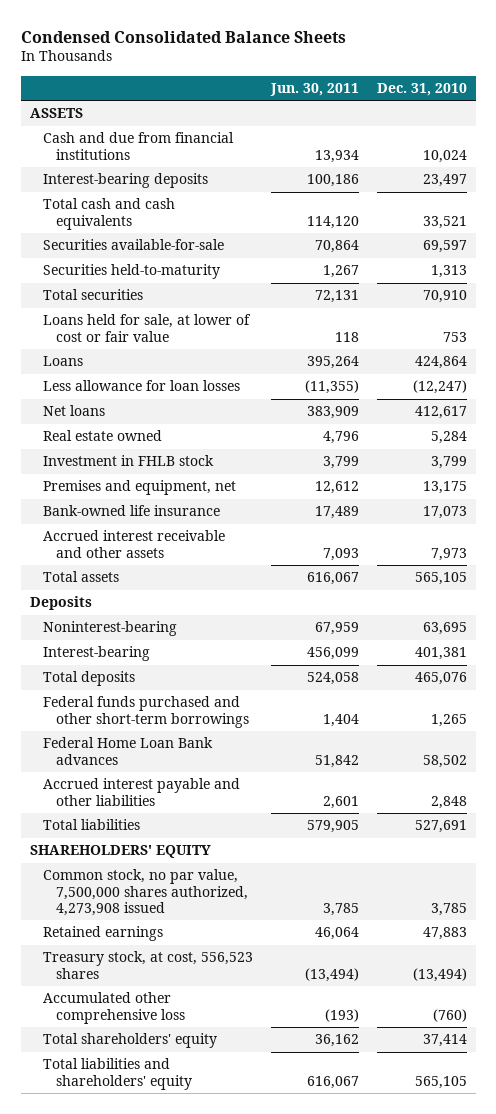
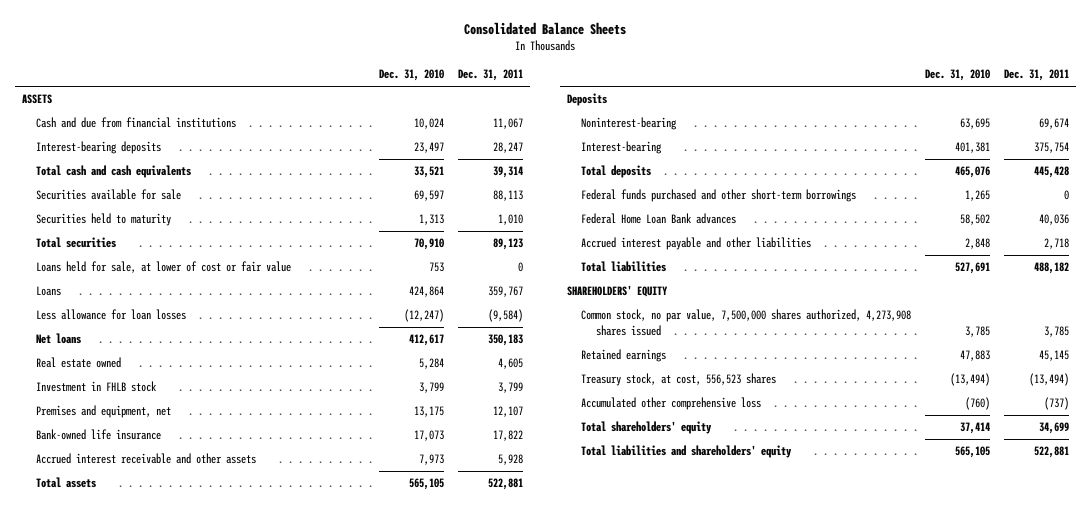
- Condensed Consolidated Balance Sheets
+ Consolidated Balance Sheets
- | Jun. 30, 2011 | Dec. 31, 2010
+ | Dec. 31, 2010 | Dec. 31, 2011
- Securities available-for-sale | 70,864 | 69,597
- Securities held-to-maturity | 1,267 | 1,313
+ Securities available for sale | 69,597 | 88,113
+ Securities held to maturity | 1,313 | 1,010
- Common stock, no par value, 7,500,000 shares authorized, 4,273,908 issued | 3,785 | 3,785
+ Common stock, no par value, 7,500,000 shares authorized, 4,273,908 shares issued | 3,785 | 3,785

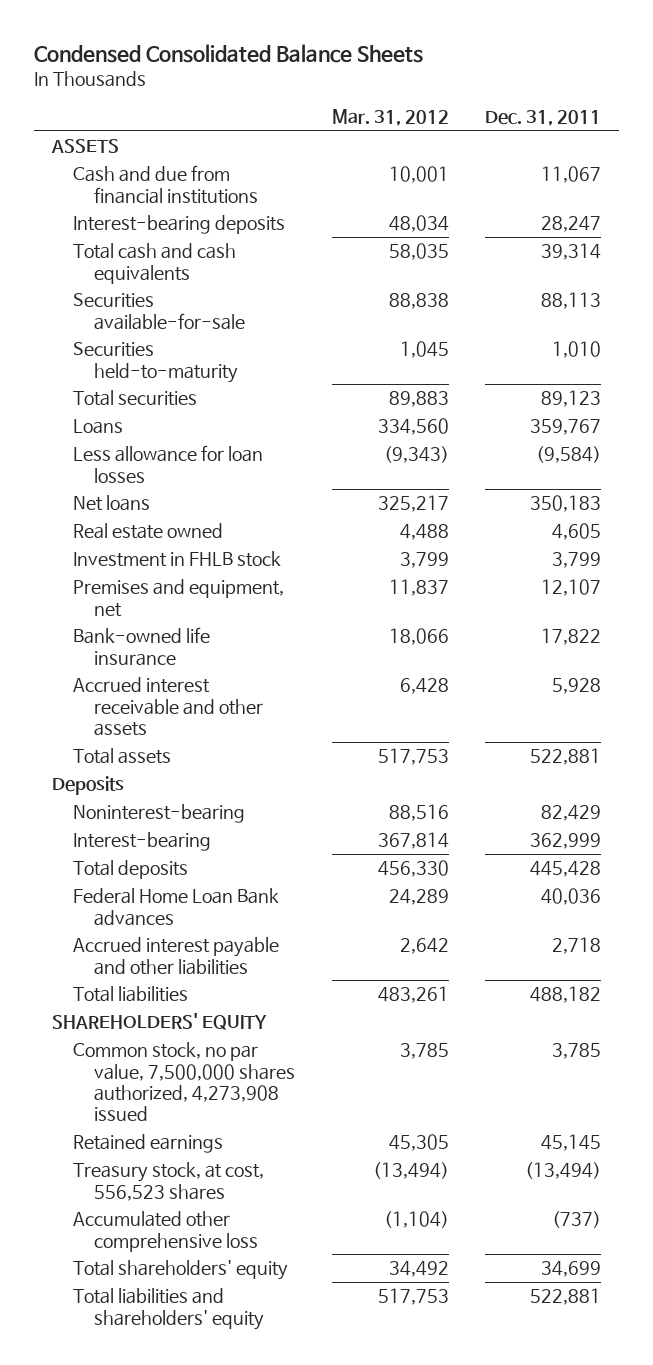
- Consolidated Balance Sheets
+ Condensed Consolidated Balance Sheets
- | Dec. 31, 2010 | Dec. 31, 2011
+ | Mar. 31, 2012 | Dec. 31, 2011
- Securities available for sale | 69,597 | 88,113
- Securities held to maturity | 1,313 | 1,010
+ Securities available-for-sale | 88,838 | 88,113
+ Securities held-to-maturity | 1,045 | 1,010
- Loans held for sale, at lower of cost or fair value | 753 | 0
- Noninterest-bearing | 63,695 | 69,674
- Interest-bearing | 401,381 | 375,754
+ Noninterest-bearing | 88,516 | 82,429
+ Interest-bearing | 367,814 | 362,999
- Federal funds purchased and other short-term borrowings | 1,265 | 0
- Common stock, no par value, 7,500,000 shares authorized, 4,273,908 shares issued | 3,785 | 3,785
+ Common stock, no par value, 7,500,000 shares authorized, 4,273,908 issued | 3,785 | 3,785

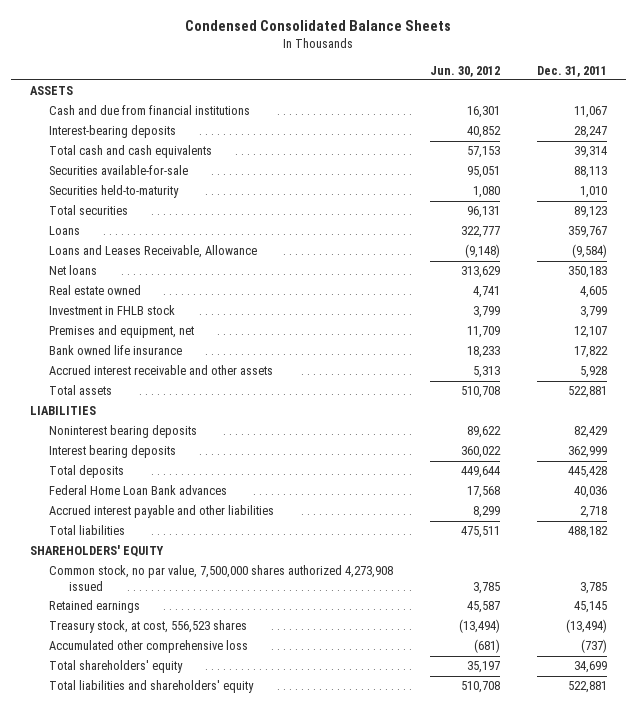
- | Mar. 31, 2012 | Dec. 31, 2011
+ | Jun. 30, 2012 | Dec. 31, 2011
- Less allowance for loan losses | (9,343) | (9,584)
+ Loans and Leases Receivable, Allowance | (9,148) | (9,584)
- Bank-owned life insurance | 18,066 | 17,822
+ Bank owned life insurance | 18,233 | 17,822
- Deposits
- Noninterest-bearing | 88,516 | 82,429
- Interest-bearing | 367,814 | 362,999
+ LIABILITIES
+ Noninterest bearing deposits | 89,622 | 82,429
+ Interest bearing deposits | 360,022 | 362,999
- Common stock, no par value, 7,500,000 shares authorized, 4,273,908 issued | 3,785 | 3,785
+ Common stock, no par value, 7,500,000 shares authorized 4,273,908 issued | 3,785 | 3,785

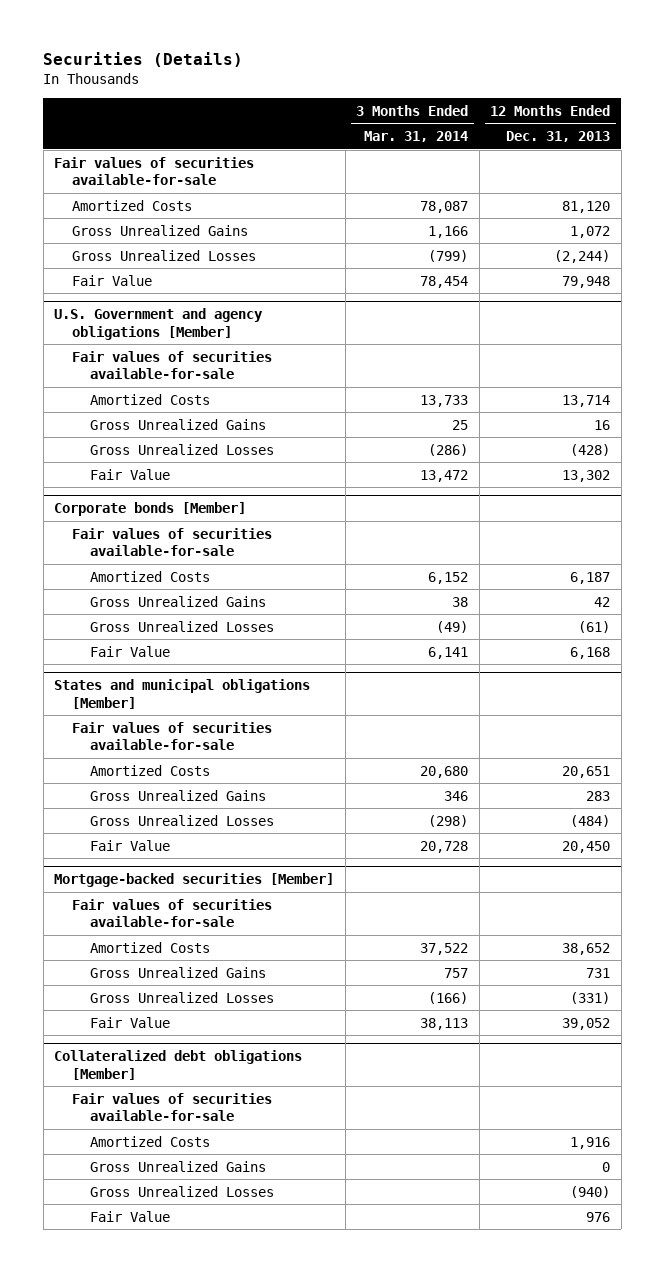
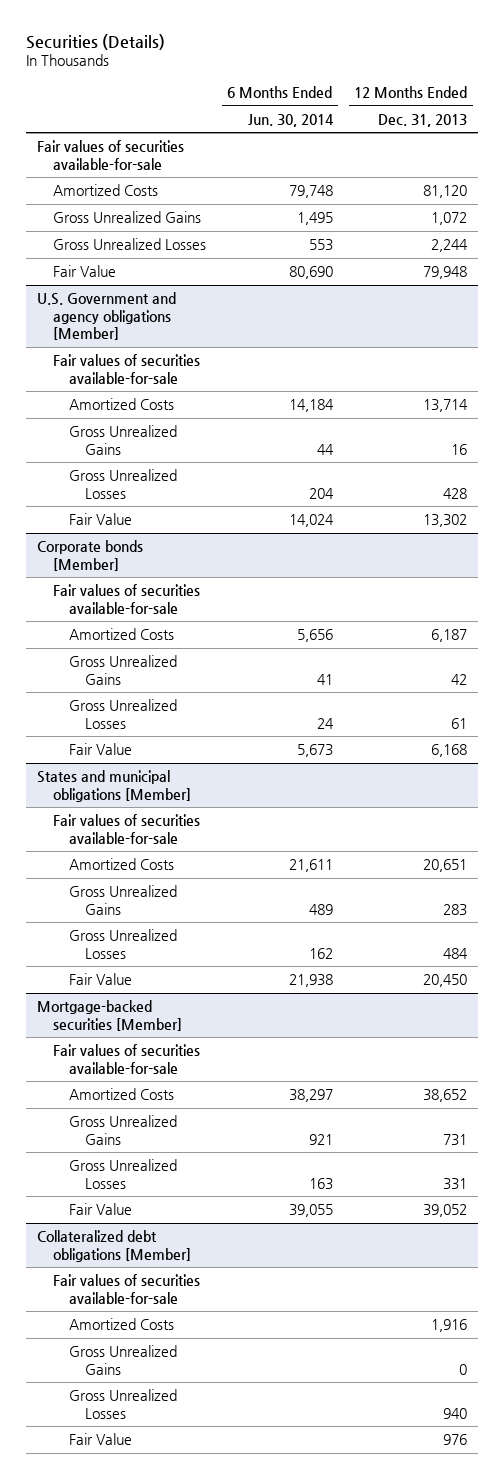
- | 3 Months Ended Mar. 31, 2014 | 12 Months Ended Dec. 31, 2013
+ | 6 Months Ended Jun. 30, 2014 | 12 Months Ended Dec. 31, 2013
- Gross Unrealized Losses | (799) | (2,244)
+ Gross Unrealized Losses | 553 | 2,244
@ U.S. Government and agency obligations [Member]
- Gross Unrealized Losses | (286) | (428)
+ Gross Unrealized Losses | 204 | 428
@ Corporate bonds [Member]
- Gross Unrealized Losses | (49) | (61)
+ Gross Unrealized Losses | 24 | 61
@ States and municipal obligations [Member]
- Gross Unrealized Losses | (298) | (484)
+ Gross Unrealized Losses | 162 | 484
@ Mortgage-backed securities [Member]
- Gross Unrealized Losses | (166) | (331)
+ Gross Unrealized Losses | 163 | 331
@ Collateralized debt obligations [Member]
- Gross Unrealized Losses | | (940)
+ Gross Unrealized Losses | | 940

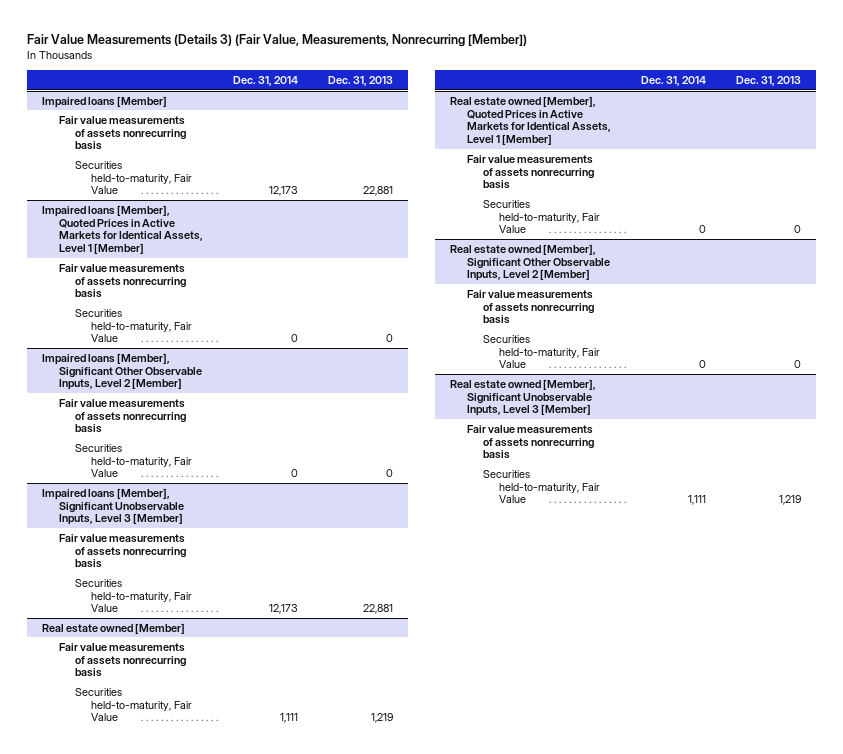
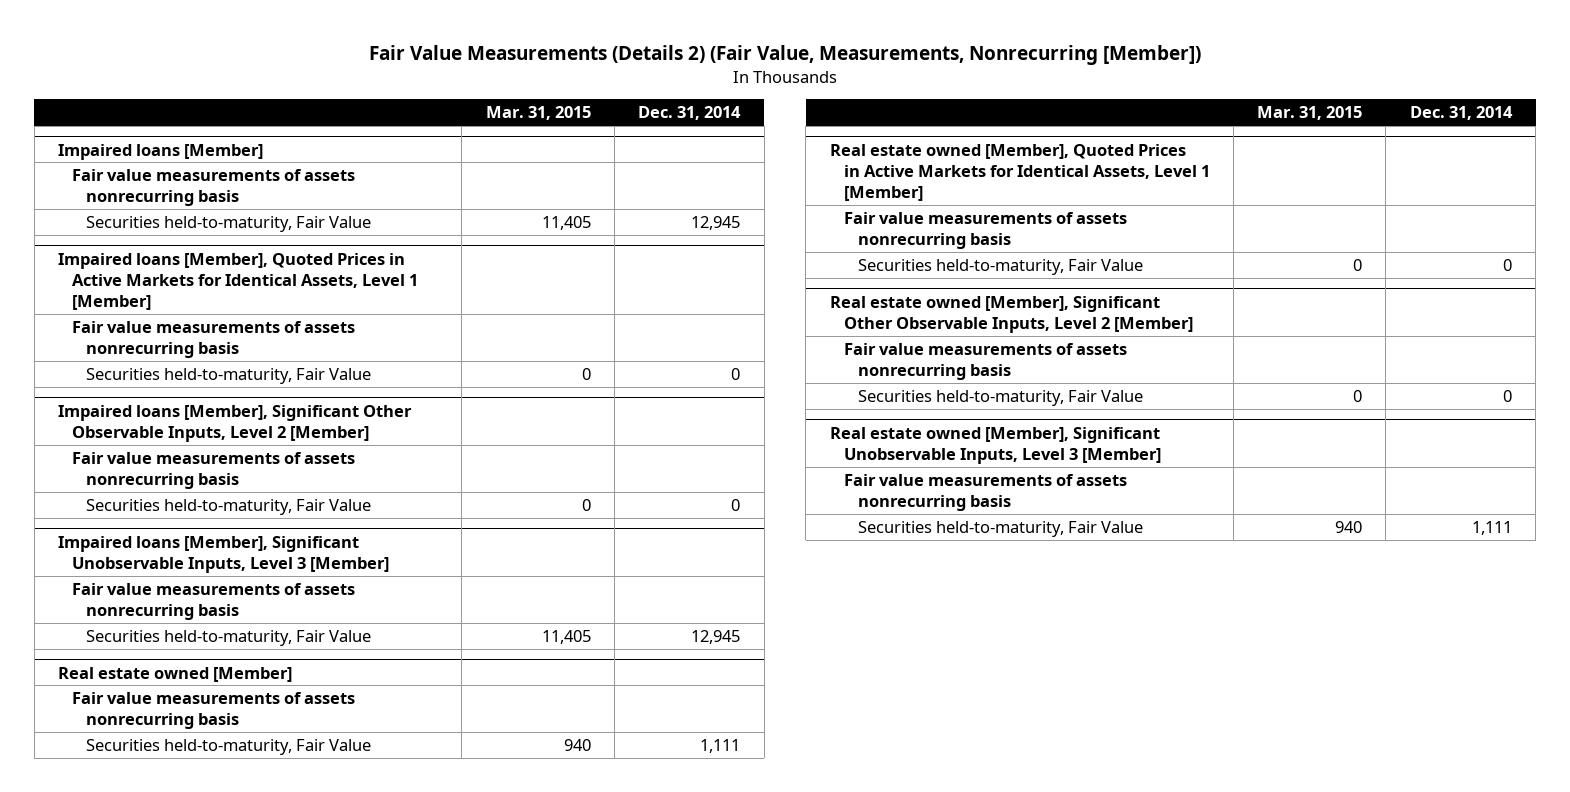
- Fair Value Measurements (Details 3) (Fair Value, Measurements, Nonrecurring [Member])
+ Fair Value Measurements (Details 2) (Fair Value, Measurements, Nonrecurring [Member])
- | Dec. 31, 2014 | Dec. 31, 2013
+ | Mar. 31, 2015 | Dec. 31, 2014
@ Impaired loans [Member]
- Securities held-to-maturity, Fair Value | 12,173 | 22,881
+ Securities held-to-maturity, Fair Value | 11,405 | 12,945
@ Impaired loans [Member], Significant Unobservable Inputs, Level 3 [Member]
- Securities held-to-maturity, Fair Value | 12,173 | 22,881
+ Securities held-to-maturity, Fair Value | 11,405 | 12,945

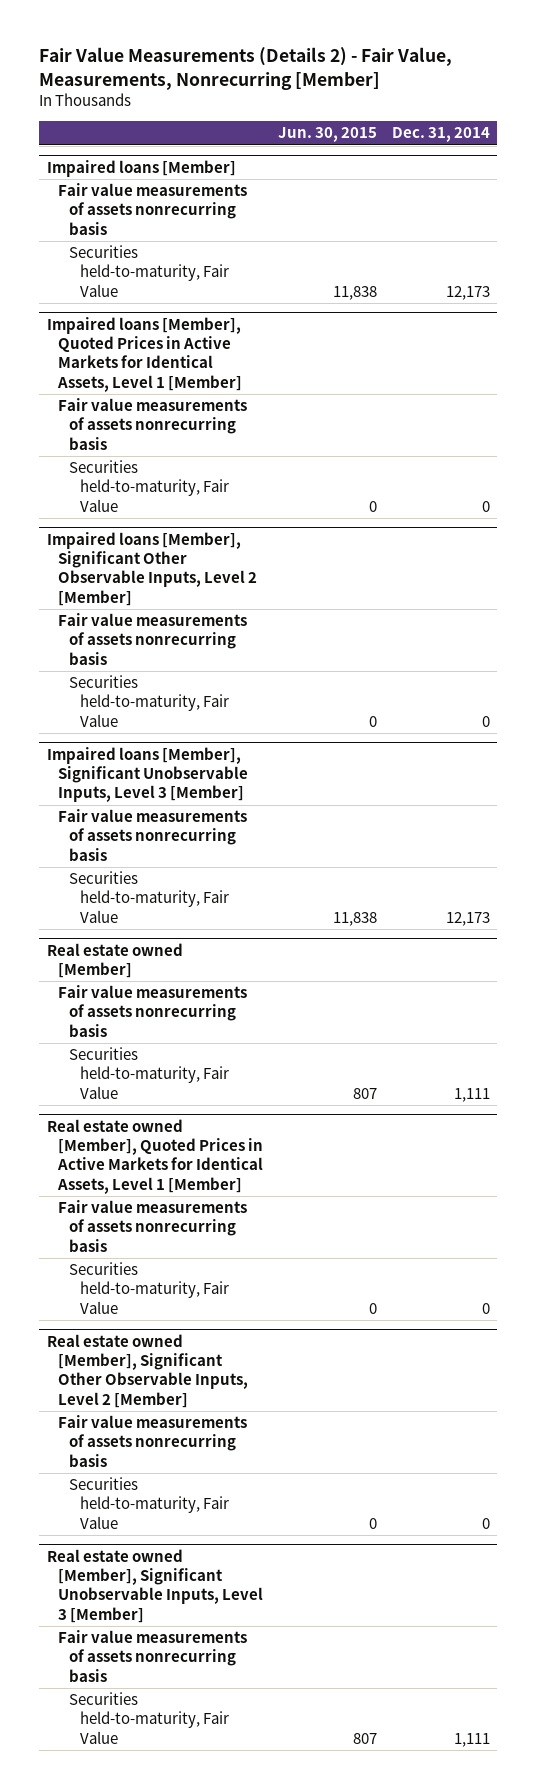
- Fair Value Measurements (Details 2) (Fair Value, Measurements, Nonrecurring [Member])
+ Fair Value Measurements (Details 2) - Fair Value, Measurements, Nonrecurring [Member]
- | Mar. 31, 2015 | Dec. 31, 2014
+ | Jun. 30, 2015 | Dec. 31, 2014
@ Impaired loans [Member]
- Securities held-to-maturity, Fair Value | 11,405 | 12,945
+ Securities held-to-maturity, Fair Value | 11,838 | 12,173
@ Impaired loans [Member], Significant Unobservable Inputs, Level 3 [Member]
- Securities held-to-maturity, Fair Value | 11,405 | 12,945
+ Securities held-to-maturity, Fair Value | 11,838 | 12,173

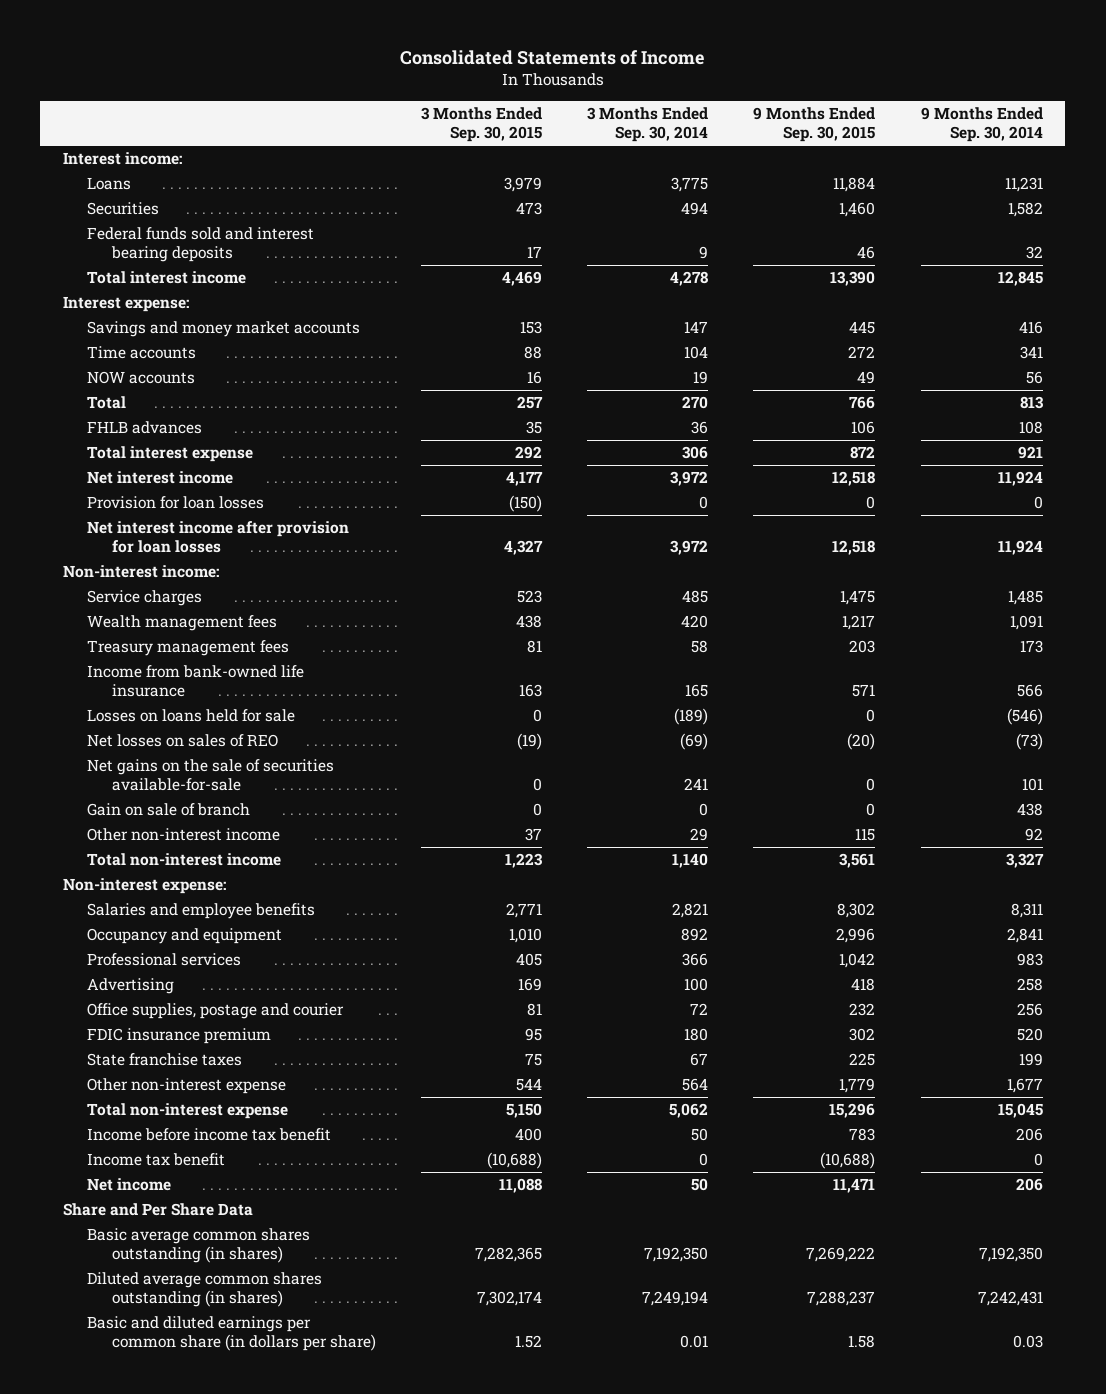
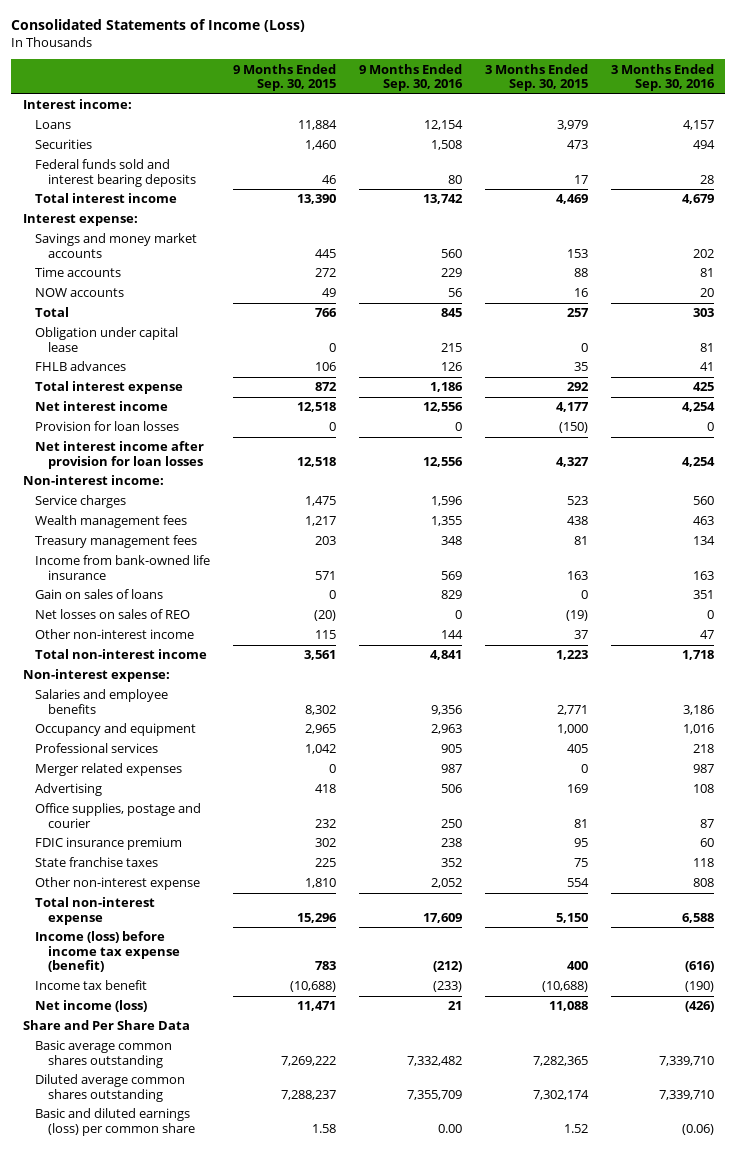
- Consolidated Statements of Income
+ Consolidated Statements of Income (Loss)
- | 3 Months Ended Sep. 30, 2015 | 3 Months Ended Sep. 30, 2014 | 9 Months Ended Sep. 30, 2015 | 9 Months Ended Sep. 30, 2014
+ | 9 Months Ended Sep. 30, 2015 | 9 Months Ended Sep. 30, 2016 | 3 Months Ended Sep. 30, 2015 | 3 Months Ended Sep. 30, 2016
+ Obligation under capital lease | 0 | 215 | 0 | 81
- Losses on loans held for sale | 0 | (189) | 0 | (546)
+ Gain on sales of loans | 0 | 829 | 0 | 351
- Net gains on the sale of securities available-for-sale | 0 | 241 | 0 | 101
- Gain on sale of branch | 0 | 0 | 0 | 438
- Occupancy and equipment | 1,010 | 892 | 2,996 | 2,841
+ Occupancy and equipment | 2,965 | 2,963 | 1,000 | 1,016
+ Merger related expenses | 0 | 987 | 0 | 987
- Other non-interest expense | 544 | 564 | 1,779 | 1,677
+ Other non-interest expense | 1,810 | 2,052 | 554 | 808
- Income before income tax benefit | 400 | 50 | 783 | 206
+ Income (loss) before income tax expense (benefit) | 783 | (212) | 400 | (616)
- Net income | 11,088 | 50 | 11,471 | 206
+ Net income (loss) | 11,471 | 21 | 11,088 | (426)
- Basic average common shares outstanding (in shares) | 7,282,365 | 7,192,350 | 7,269,222 | 7,192,350
- Diluted average common shares outstanding (in shares) | 7,302,174 | 7,249,194 | 7,288,237 | 7,242,431
- Basic and diluted earnings per common share (in dollars per share) | 1.52 | 0.01 | 1.58 | 0.03
+ Basic average common shares outstanding | 7,269,222 | 7,332,482 | 7,282,365 | 7,339,710
+ Diluted average common shares outstanding | 7,288,237 | 7,355,709 | 7,302,174 | 7,339,710
+ Basic and diluted earnings (loss) per common share | 1.58 | 0.00 | 1.52 | (0.06)

